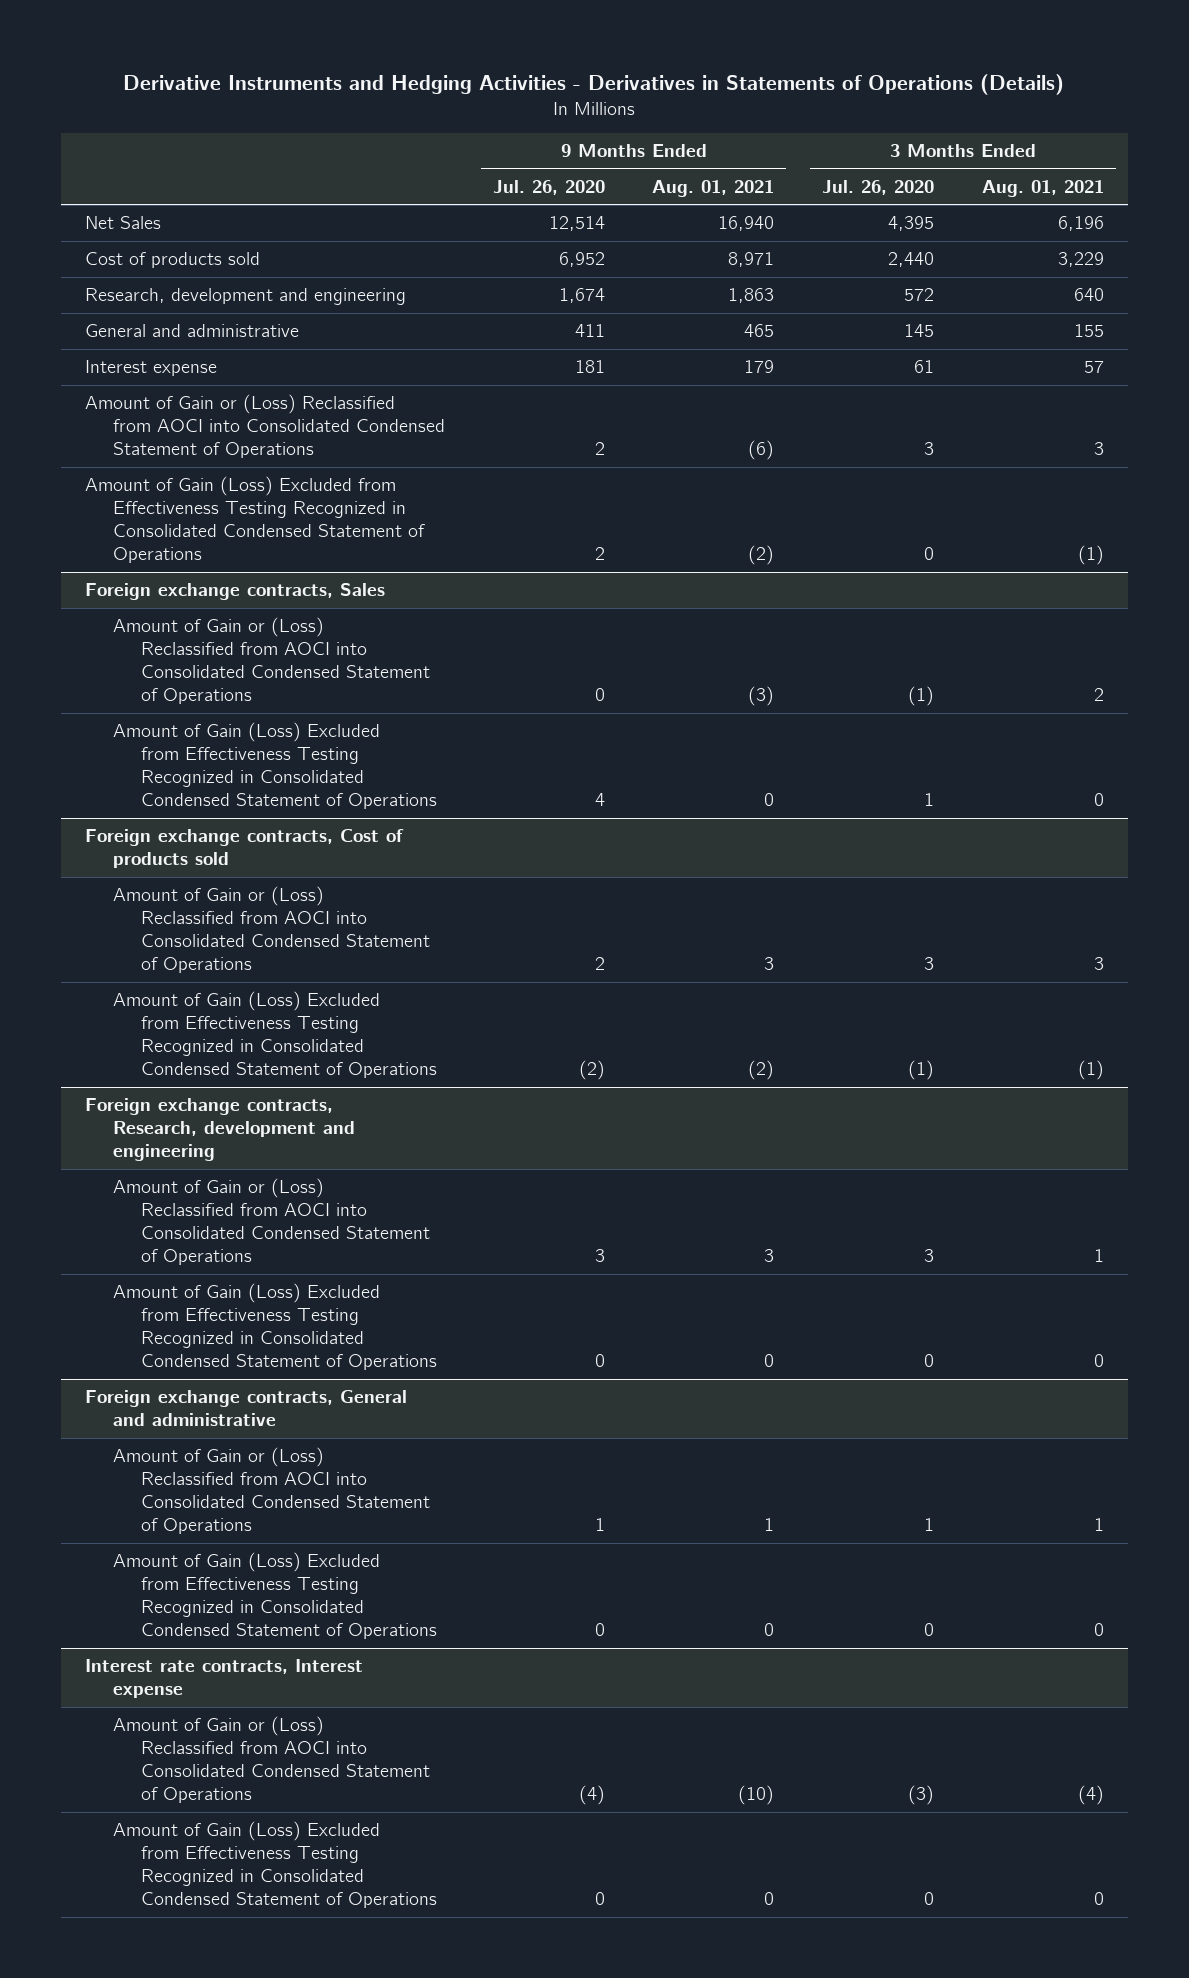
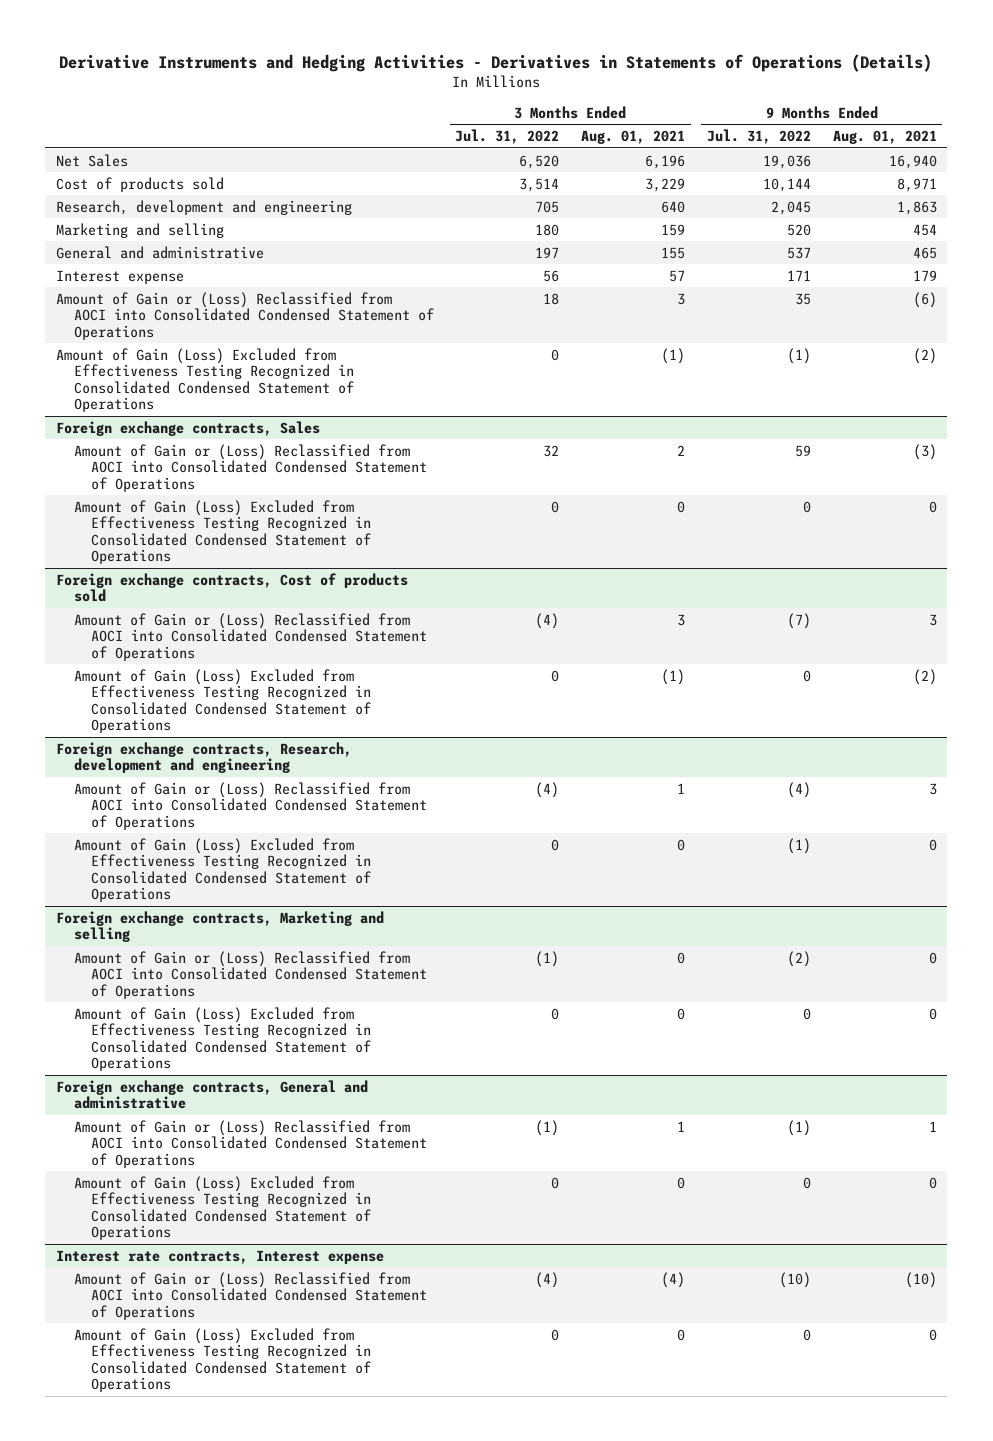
- | 9 Months Ended Jul. 26, 2020 | 9 Months Ended Aug. 01, 2021 | 3 Months Ended Jul. 26, 2020 | 3 Months Ended Aug. 01, 2021
+ | 3 Months Ended Jul. 31, 2022 | 3 Months Ended Aug. 01, 2021 | 9 Months Ended Jul. 31, 2022 | 9 Months Ended Aug. 01, 2021
+ Marketing and selling | 180 | 159 | 520 | 454
+ Foreign exchange contracts, Marketing and selling
+ Amount of Gain or (Loss) Reclassified from AOCI into Consolidated Condensed Statement of Operations | (1) | 0 | (2) | 0
+ Amount of Gain (Loss) Excluded from Effectiveness Testing Recognized in Consolidated Condensed Statement of Operations | 0 | 0 | 0 | 0

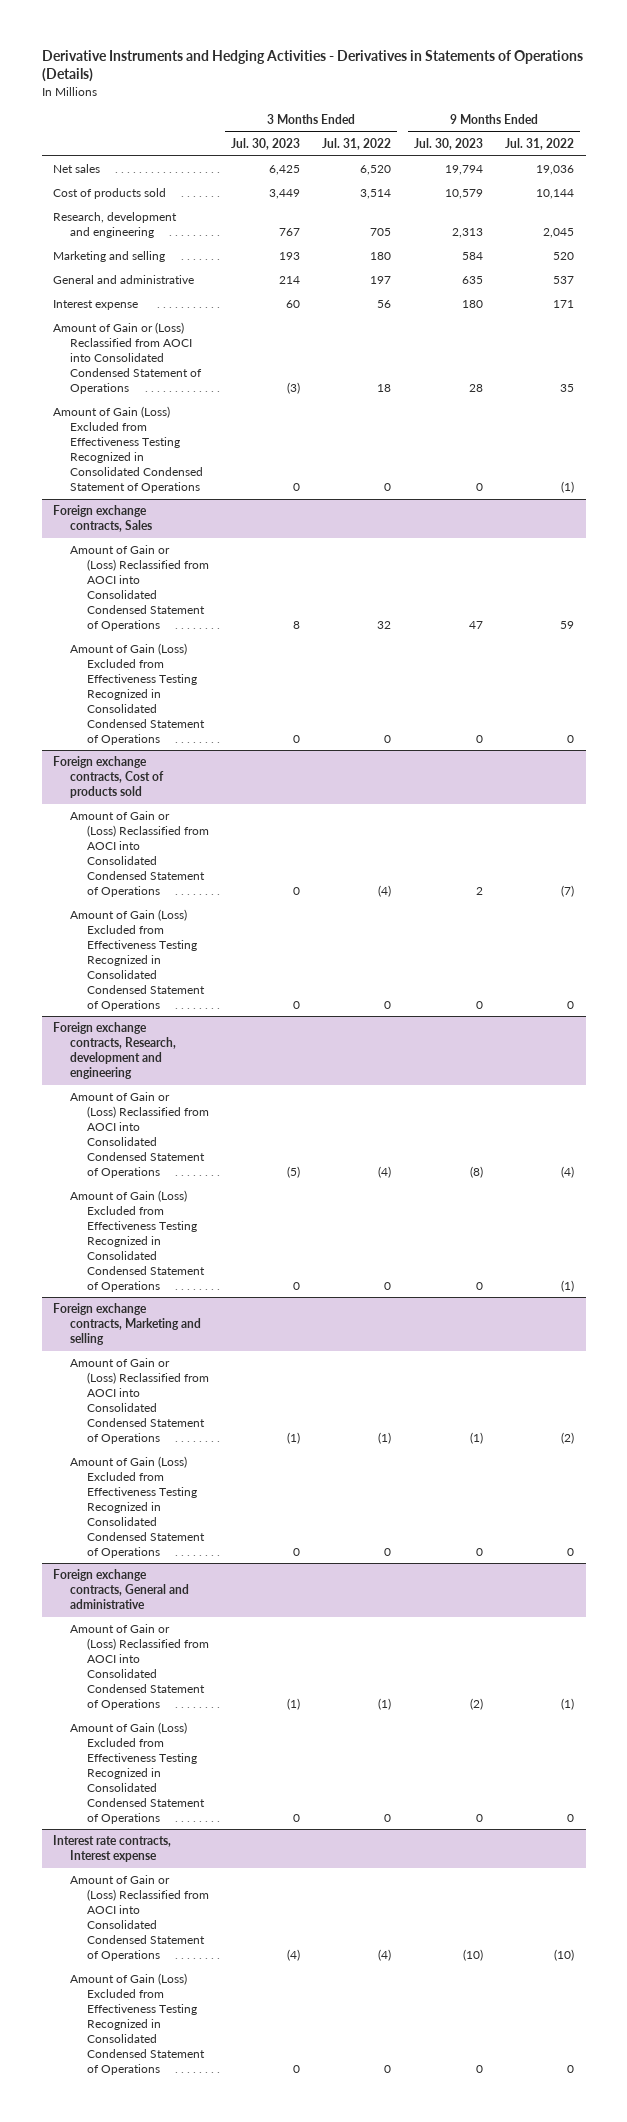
- | 3 Months Ended Jul. 31, 2022 | 3 Months Ended Aug. 01, 2021 | 9 Months Ended Jul. 31, 2022 | 9 Months Ended Aug. 01, 2021
+ | 3 Months Ended Jul. 30, 2023 | 3 Months Ended Jul. 31, 2022 | 9 Months Ended Jul. 30, 2023 | 9 Months Ended Jul. 31, 2022
- Net Sales | 6,520 | 6,196 | 19,036 | 16,940
+ Net sales | 6,425 | 6,520 | 19,794 | 19,036

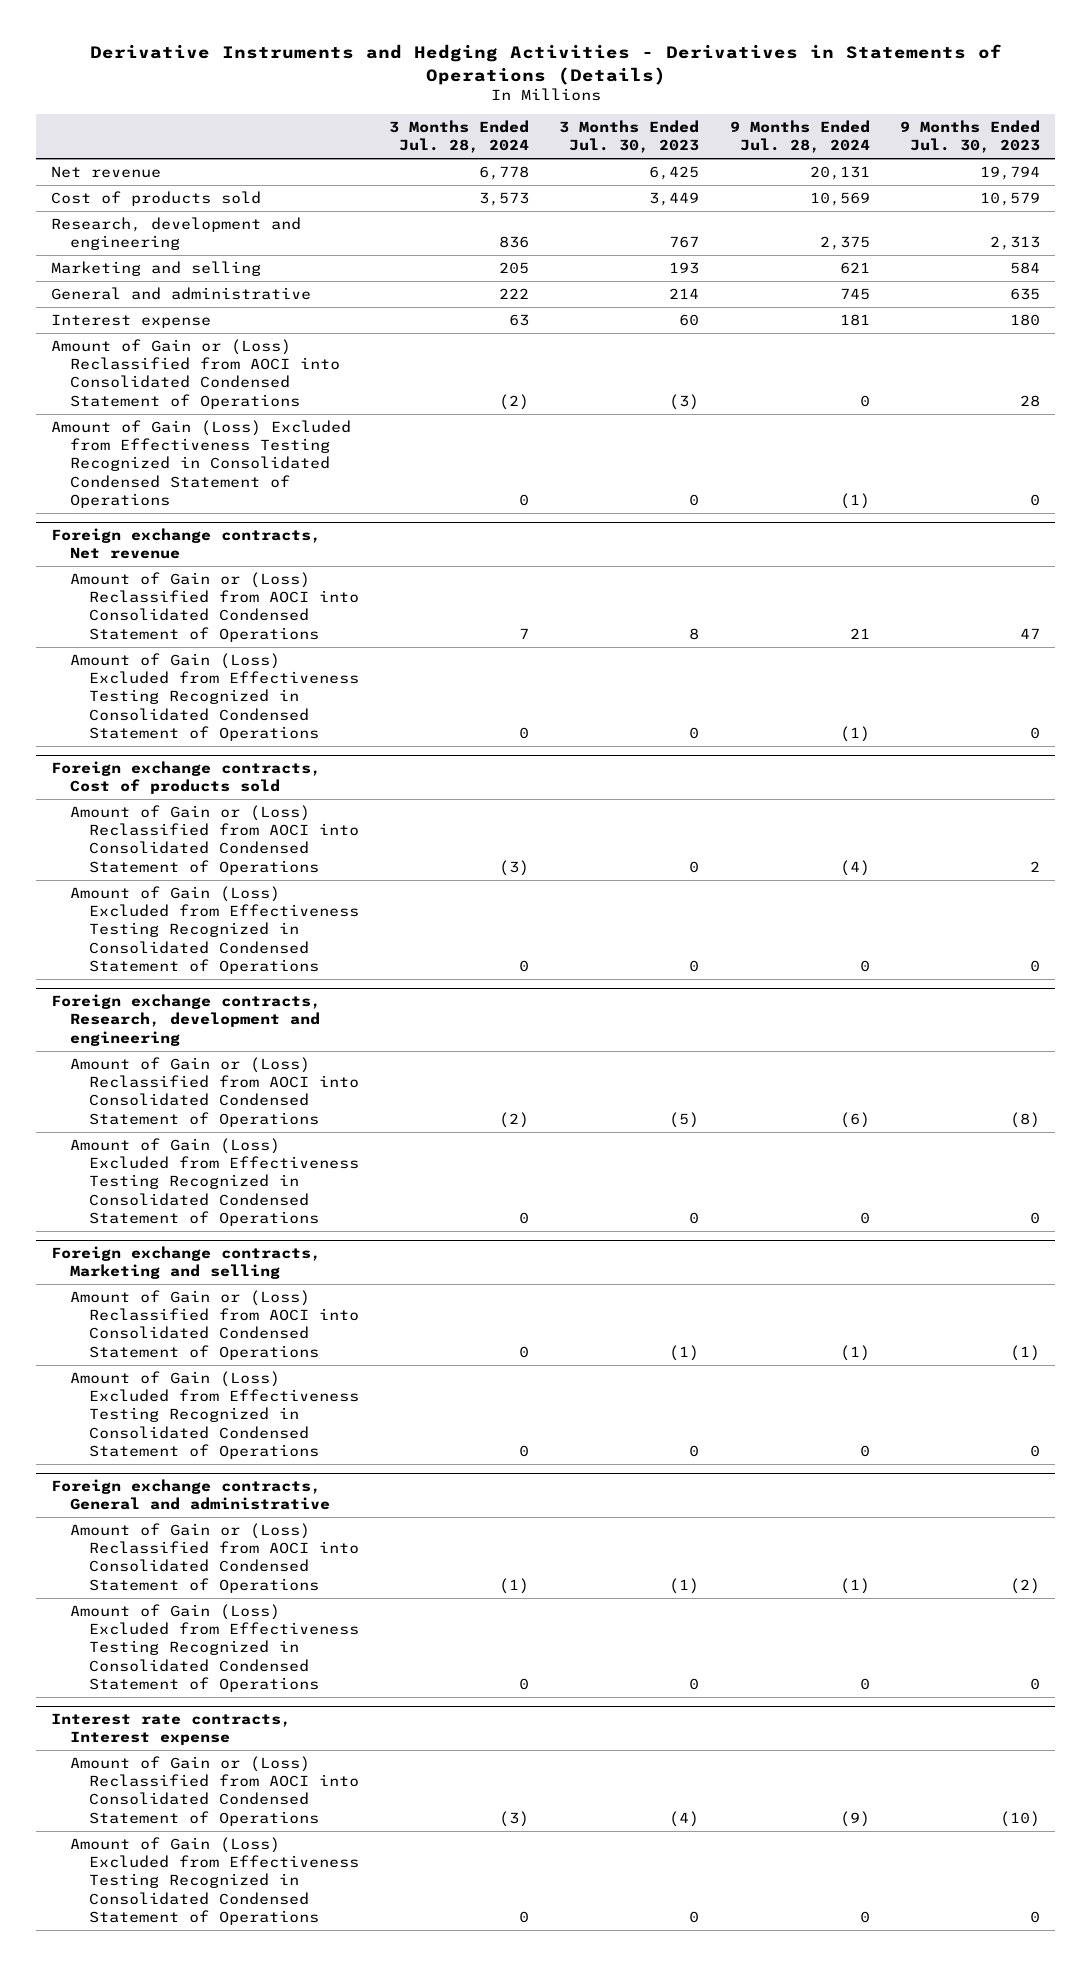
- | 3 Months Ended Jul. 30, 2023 | 3 Months Ended Jul. 31, 2022 | 9 Months Ended Jul. 30, 2023 | 9 Months Ended Jul. 31, 2022
+ | 3 Months Ended Jul. 28, 2024 | 3 Months Ended Jul. 30, 2023 | 9 Months Ended Jul. 28, 2024 | 9 Months Ended Jul. 30, 2023
- Net sales | 6,425 | 6,520 | 19,794 | 19,036
+ Net revenue | 6,778 | 6,425 | 20,131 | 19,794
- Foreign exchange contracts, Sales
+ Foreign exchange contracts, Net revenue

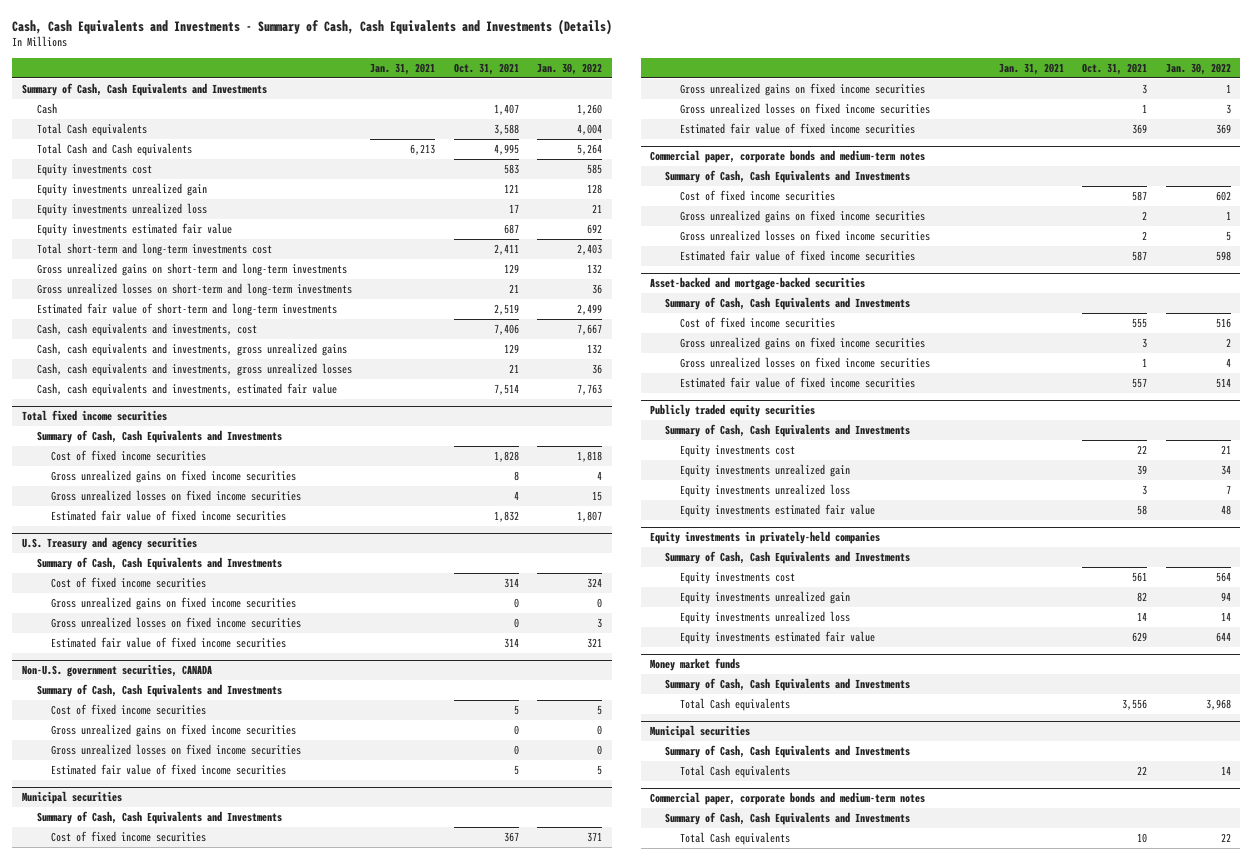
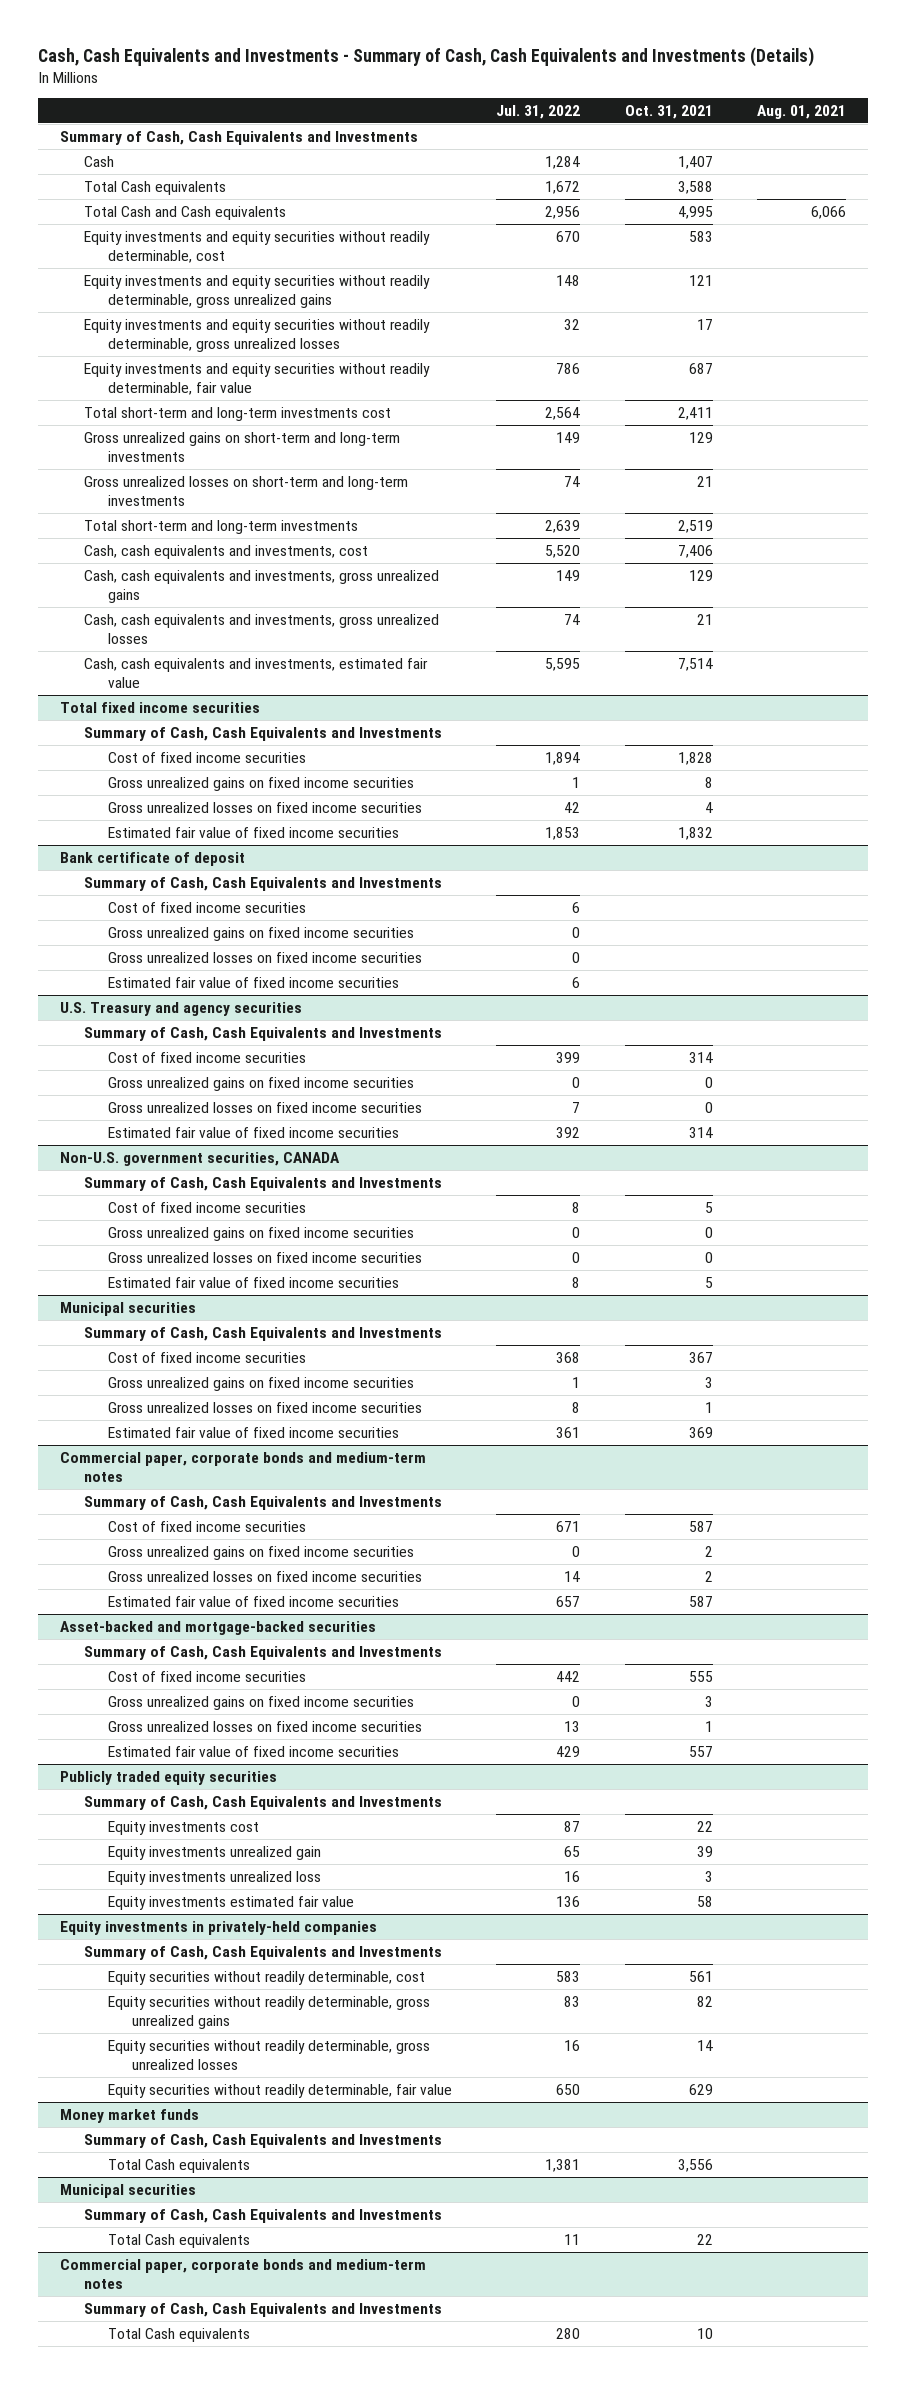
- | Jan. 31, 2021 | Oct. 31, 2021 | Jan. 30, 2022
+ | Jul. 31, 2022 | Oct. 31, 2021 | Aug. 01, 2021
- Equity investments cost | | 583 | 585
- Equity investments unrealized gain | | 121 | 128
- Equity investments unrealized loss | | 17 | 21
- Equity investments estimated fair value | | 687 | 692
+ Equity investments and equity securities without readily determinable, cost | 670 | 583 |
+ Equity investments and equity securities without readily determinable, gross unrealized gains | 148 | 121 |
+ Equity investments and equity securities without readily determinable, gross unrealized losses | 32 | 17 |
+ Equity investments and equity securities without readily determinable, fair value | 786 | 687 |
- Estimated fair value of short-term and long-term investments | | 2,519 | 2,499
+ Total short-term and long-term investments | 2,639 | 2,519 |
+ Bank certificate of deposit
+ Summary of Cash, Cash Equivalents and Investments
+ Cost of fixed income securities | 6 | |
+ Gross unrealized gains on fixed income securities | 0 | |
+ Gross unrealized losses on fixed income securities | 0 | |
+ Estimated fair value of fixed income securities | 6 | |
@ Equity investments in privately-held companies
- Equity investments cost | | 561 | 564
- Equity investments unrealized gain | | 82 | 94
- Equity investments unrealized loss | | 14 | 14
- Equity investments estimated fair value | | 629 | 644
+ Equity securities without readily determinable, cost | 583 | 561 |
+ Equity securities without readily determinable, gross unrealized gains | 83 | 82 |
+ Equity securities without readily determinable, gross unrealized losses | 16 | 14 |
+ Equity securities without readily determinable, fair value | 650 | 629 |

